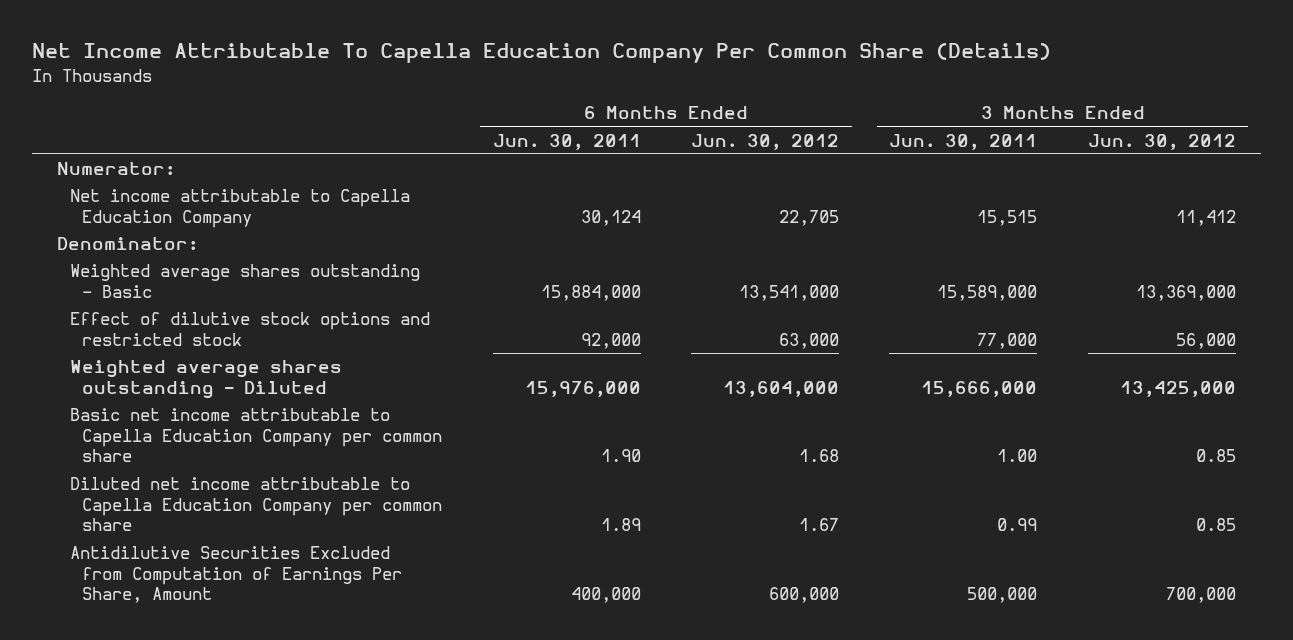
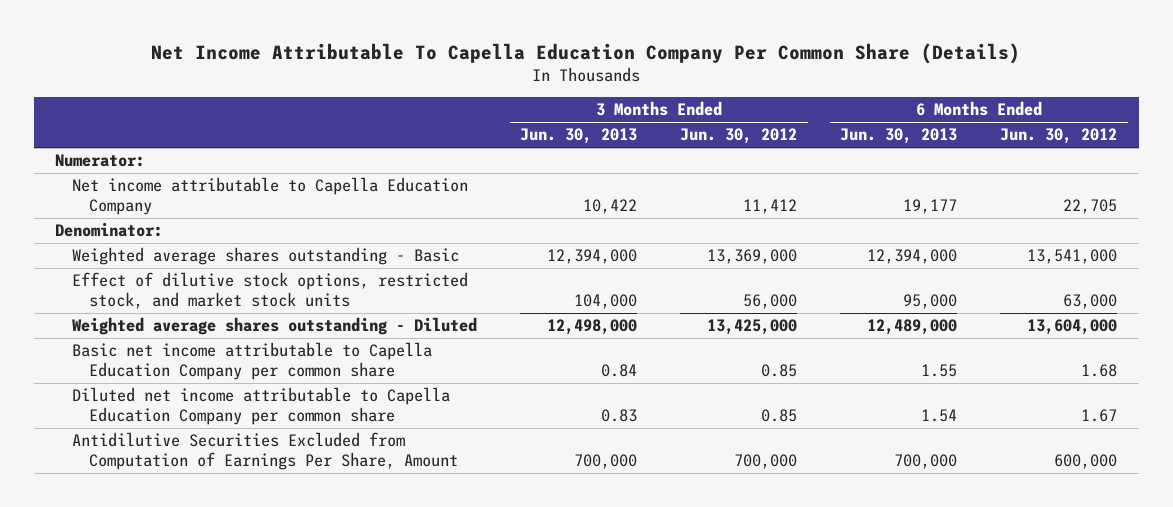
- | 6 Months Ended Jun. 30, 2011 | 6 Months Ended Jun. 30, 2012 | 3 Months Ended Jun. 30, 2011 | 3 Months Ended Jun. 30, 2012
+ | 3 Months Ended Jun. 30, 2013 | 3 Months Ended Jun. 30, 2012 | 6 Months Ended Jun. 30, 2013 | 6 Months Ended Jun. 30, 2012
- Effect of dilutive stock options and restricted stock | 92,000 | 63,000 | 77,000 | 56,000
+ Effect of dilutive stock options, restricted stock, and market stock units | 104,000 | 56,000 | 95,000 | 63,000

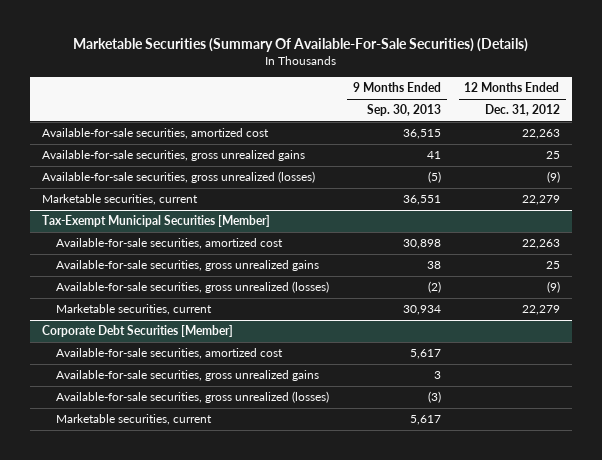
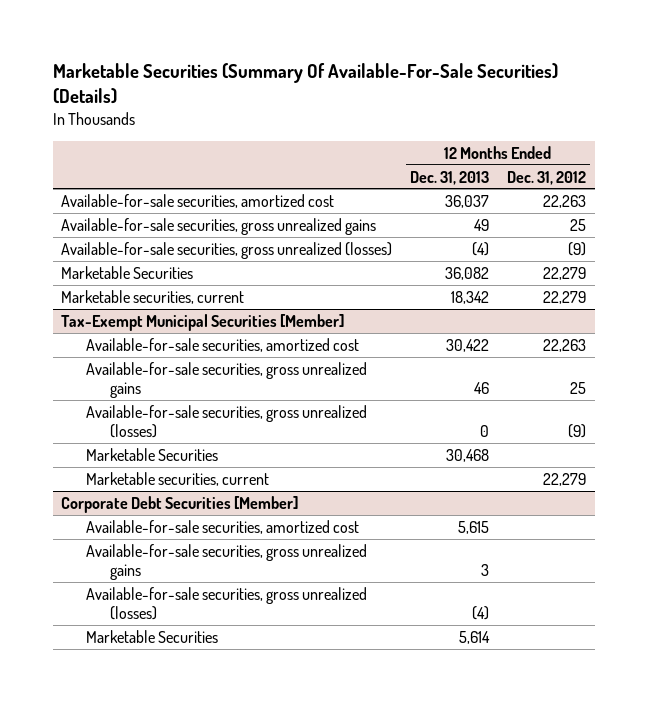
- | 9 Months Ended Sep. 30, 2013 | 12 Months Ended Dec. 31, 2012
+ | 12 Months Ended Dec. 31, 2013 | 12 Months Ended Dec. 31, 2012
+ Marketable Securities | 36,082 | 22,279
@ Tax-Exempt Municipal Securities [Member]
+ Marketable Securities | 30,468 |
@ Corporate Debt Securities [Member]
- Marketable securities, current | 5,617 |
+ Marketable Securities | 5,614 |

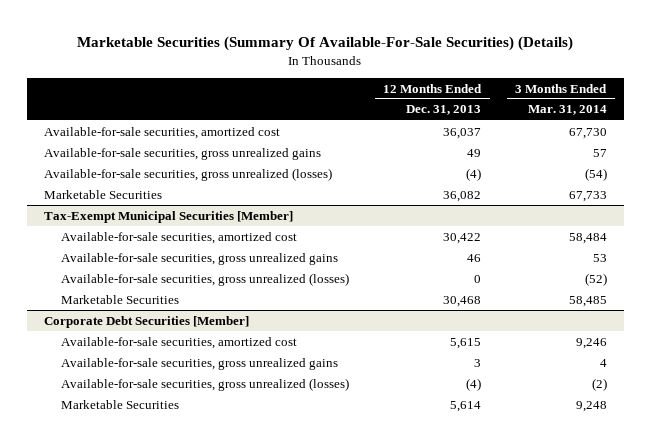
- | 12 Months Ended Dec. 31, 2013 | 12 Months Ended Dec. 31, 2012
+ | 12 Months Ended Dec. 31, 2013 | 3 Months Ended Mar. 31, 2014
- Marketable securities, current | 18,342 | 22,279
@ Tax-Exempt Municipal Securities [Member]
- Marketable securities, current | | 22,279

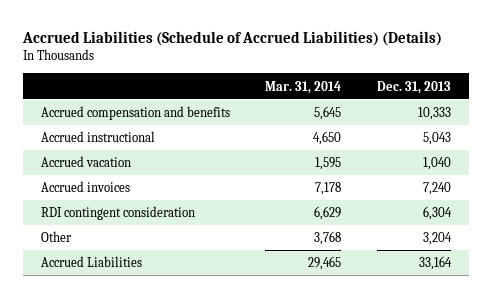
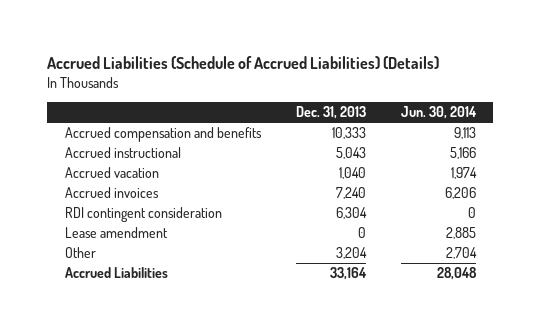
- | Mar. 31, 2014 | Dec. 31, 2013
+ | Dec. 31, 2013 | Jun. 30, 2014
+ Lease amendment | 0 | 2,885

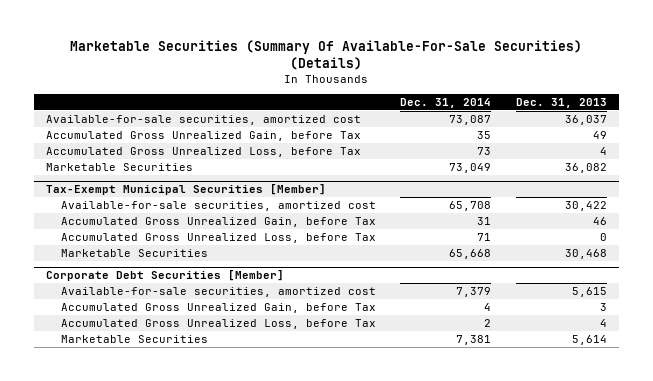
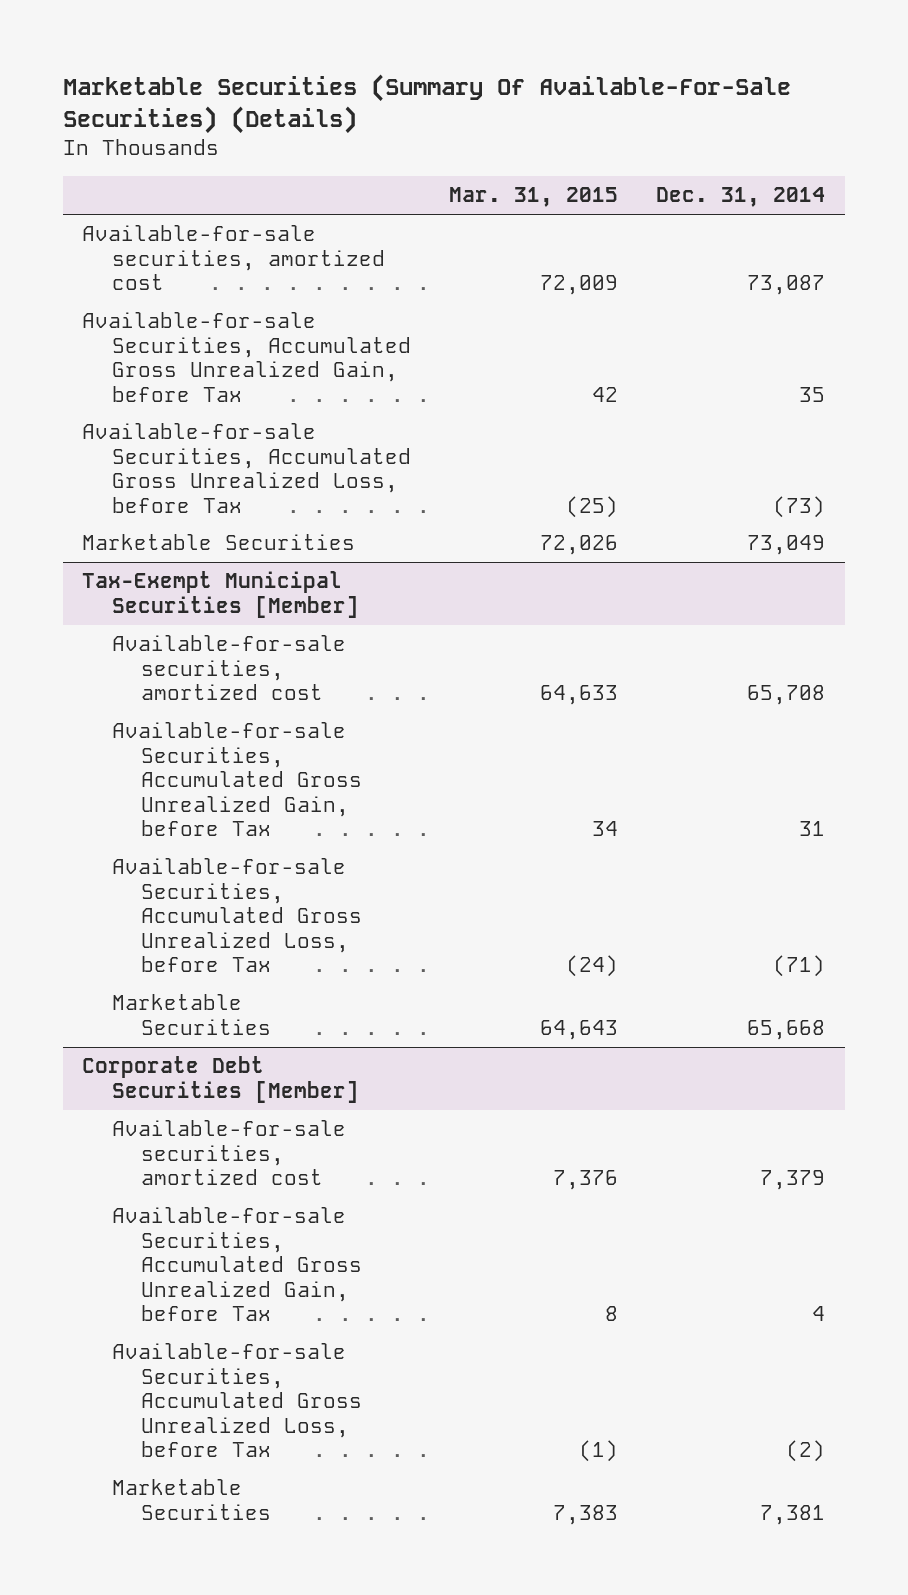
- | Dec. 31, 2014 | Dec. 31, 2013
+ | Mar. 31, 2015 | Dec. 31, 2014
- Accumulated Gross Unrealized Gain, before Tax | 35 | 49
- Accumulated Gross Unrealized Loss, before Tax | 73 | 4
+ Available-for-sale Securities, Accumulated Gross Unrealized Gain, before Tax | 42 | 35
+ Available-for-sale Securities, Accumulated Gross Unrealized Loss, before Tax | (25) | (73)
@ Tax-Exempt Municipal Securities [Member]
- Accumulated Gross Unrealized Gain, before Tax | 31 | 46
- Accumulated Gross Unrealized Loss, before Tax | 71 | 0
+ Available-for-sale Securities, Accumulated Gross Unrealized Gain, before Tax | 34 | 31
+ Available-for-sale Securities, Accumulated Gross Unrealized Loss, before Tax | (24) | (71)
@ Corporate Debt Securities [Member]
- Accumulated Gross Unrealized Gain, before Tax | 4 | 3
- Accumulated Gross Unrealized Loss, before Tax | 2 | 4
+ Available-for-sale Securities, Accumulated Gross Unrealized Gain, before Tax | 8 | 4
+ Available-for-sale Securities, Accumulated Gross Unrealized Loss, before Tax | (1) | (2)

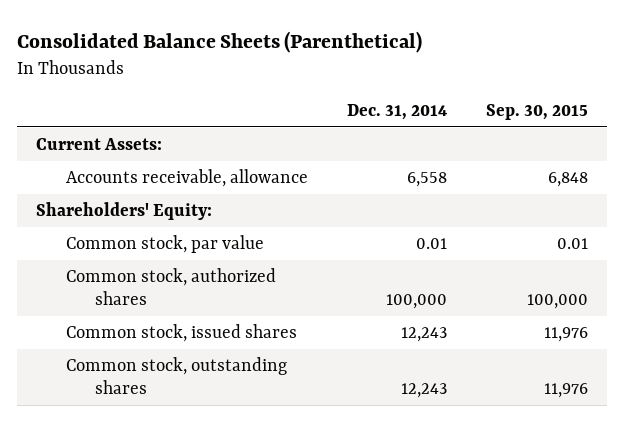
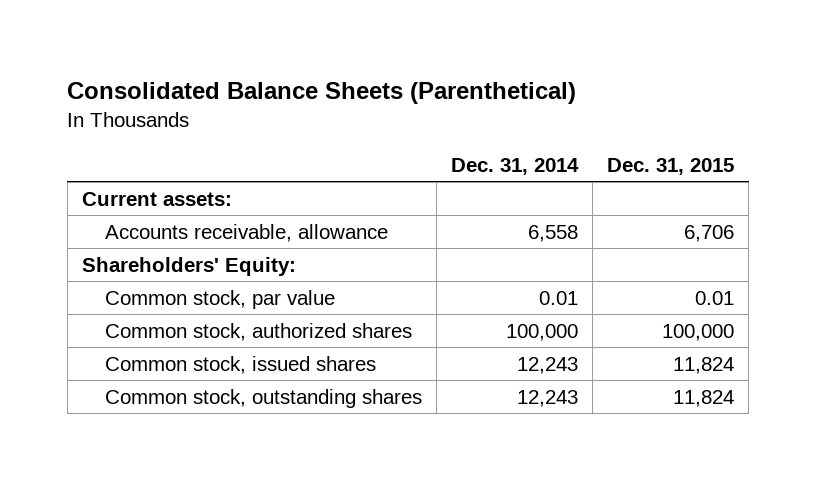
- | Dec. 31, 2014 | Sep. 30, 2015
+ | Dec. 31, 2014 | Dec. 31, 2015
- Current Assets:
+ Current assets:

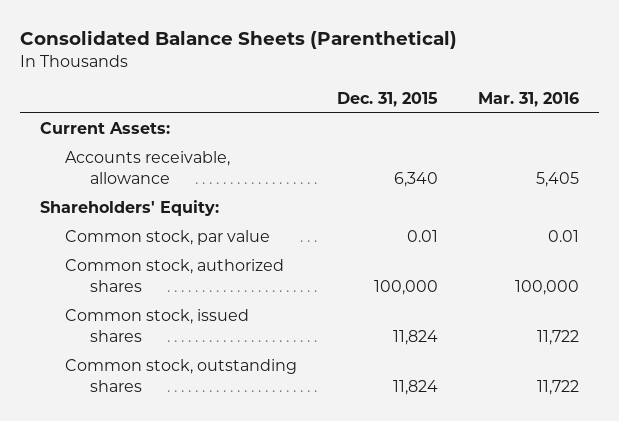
- | Dec. 31, 2014 | Dec. 31, 2015
+ | Dec. 31, 2015 | Mar. 31, 2016
- Current assets:
- Accounts receivable, allowance | 6,558 | 6,706
+ Current Assets:
+ Accounts receivable, allowance | 6,340 | 5,405

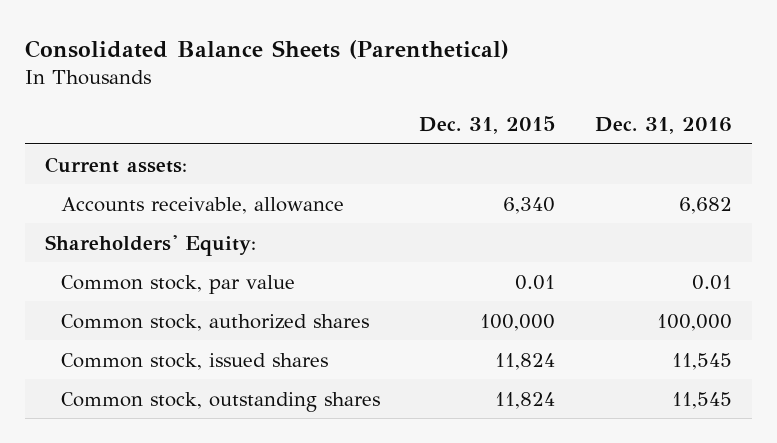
- | Dec. 31, 2015 | Mar. 31, 2016
+ | Dec. 31, 2015 | Dec. 31, 2016
- Current Assets:
+ Current assets:

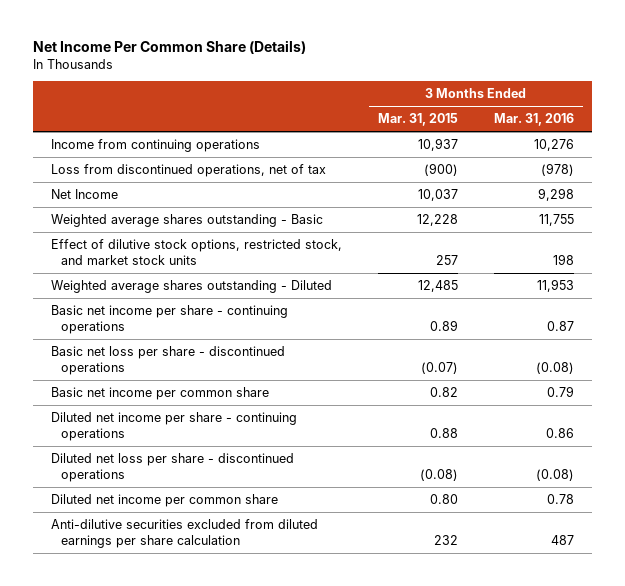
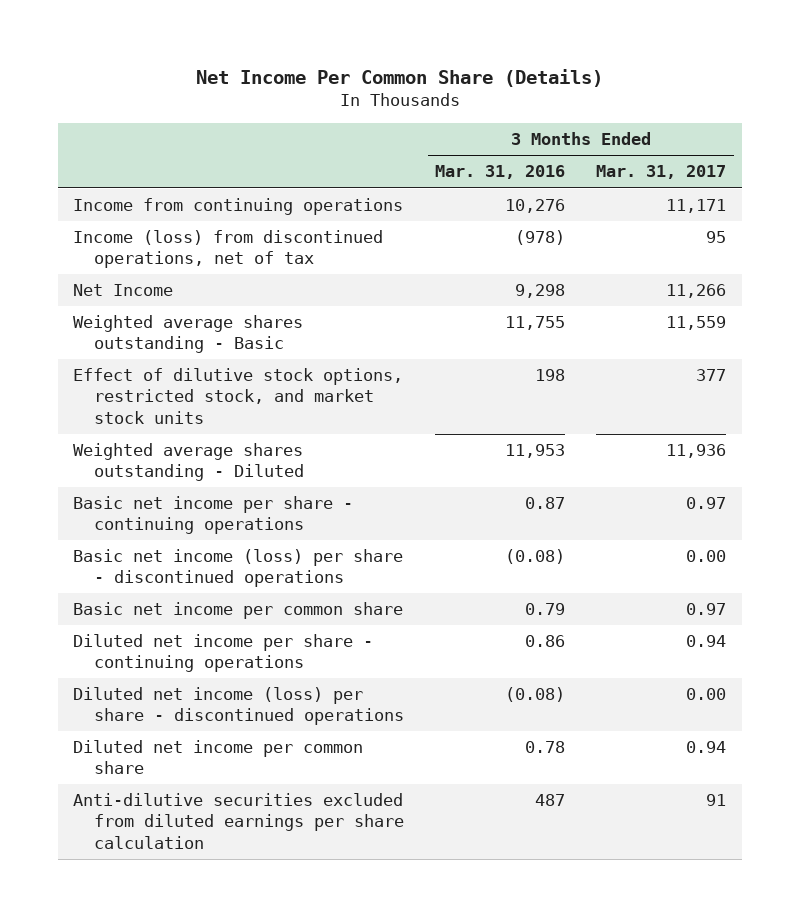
- | 3 Months Ended Mar. 31, 2015 | 3 Months Ended Mar. 31, 2016
+ | 3 Months Ended Mar. 31, 2016 | 3 Months Ended Mar. 31, 2017
- Loss from discontinued operations, net of tax | (900) | (978)
+ Income (loss) from discontinued operations, net of tax | (978) | 95
- Basic net loss per share - discontinued operations | (0.07) | (0.08)
+ Basic net income (loss) per share - discontinued operations | (0.08) | 0.00
- Diluted net loss per share - discontinued operations | (0.08) | (0.08)
+ Diluted net income (loss) per share - discontinued operations | (0.08) | 0.00

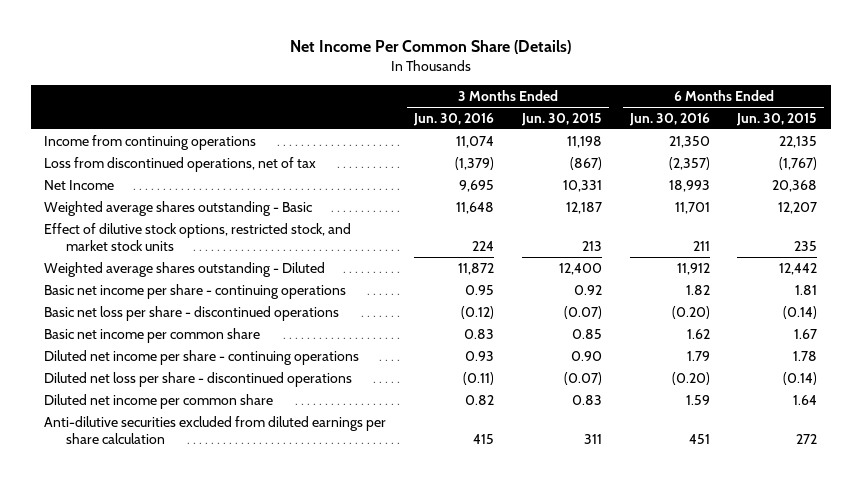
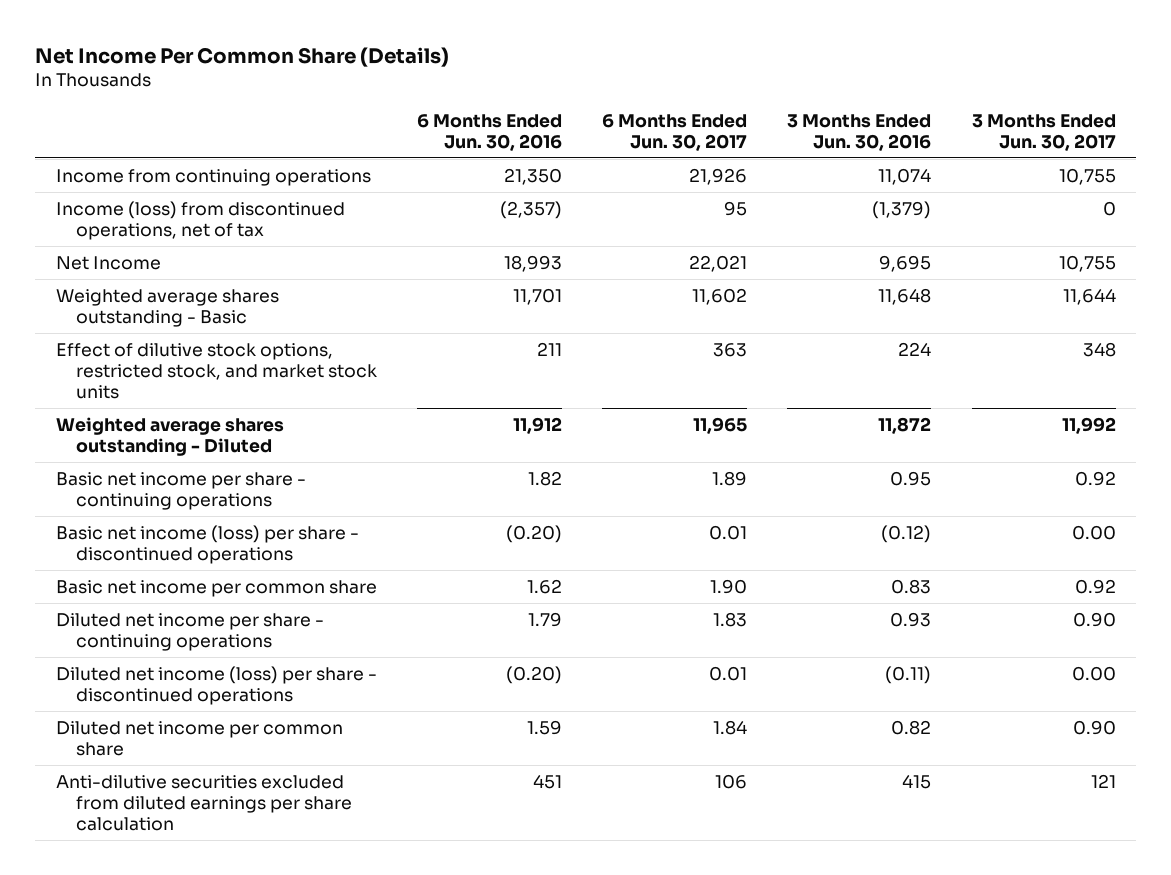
- | 3 Months Ended Jun. 30, 2016 | 3 Months Ended Jun. 30, 2015 | 6 Months Ended Jun. 30, 2016 | 6 Months Ended Jun. 30, 2015
+ | 6 Months Ended Jun. 30, 2016 | 6 Months Ended Jun. 30, 2017 | 3 Months Ended Jun. 30, 2016 | 3 Months Ended Jun. 30, 2017
- Loss from discontinued operations, net of tax | (1,379) | (867) | (2,357) | (1,767)
+ Income (loss) from discontinued operations, net of tax | (2,357) | 95 | (1,379) | 0
- Basic net loss per share - discontinued operations | (0.12) | (0.07) | (0.20) | (0.14)
+ Basic net income (loss) per share - discontinued operations | (0.20) | 0.01 | (0.12) | 0.00
- Diluted net loss per share - discontinued operations | (0.11) | (0.07) | (0.20) | (0.14)
+ Diluted net income (loss) per share - discontinued operations | (0.20) | 0.01 | (0.11) | 0.00

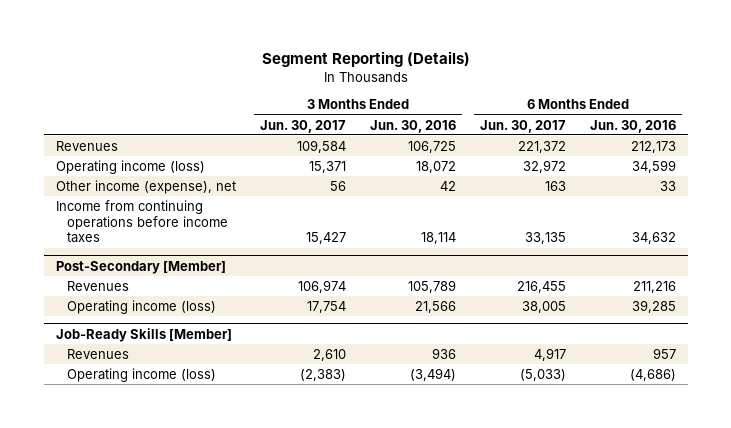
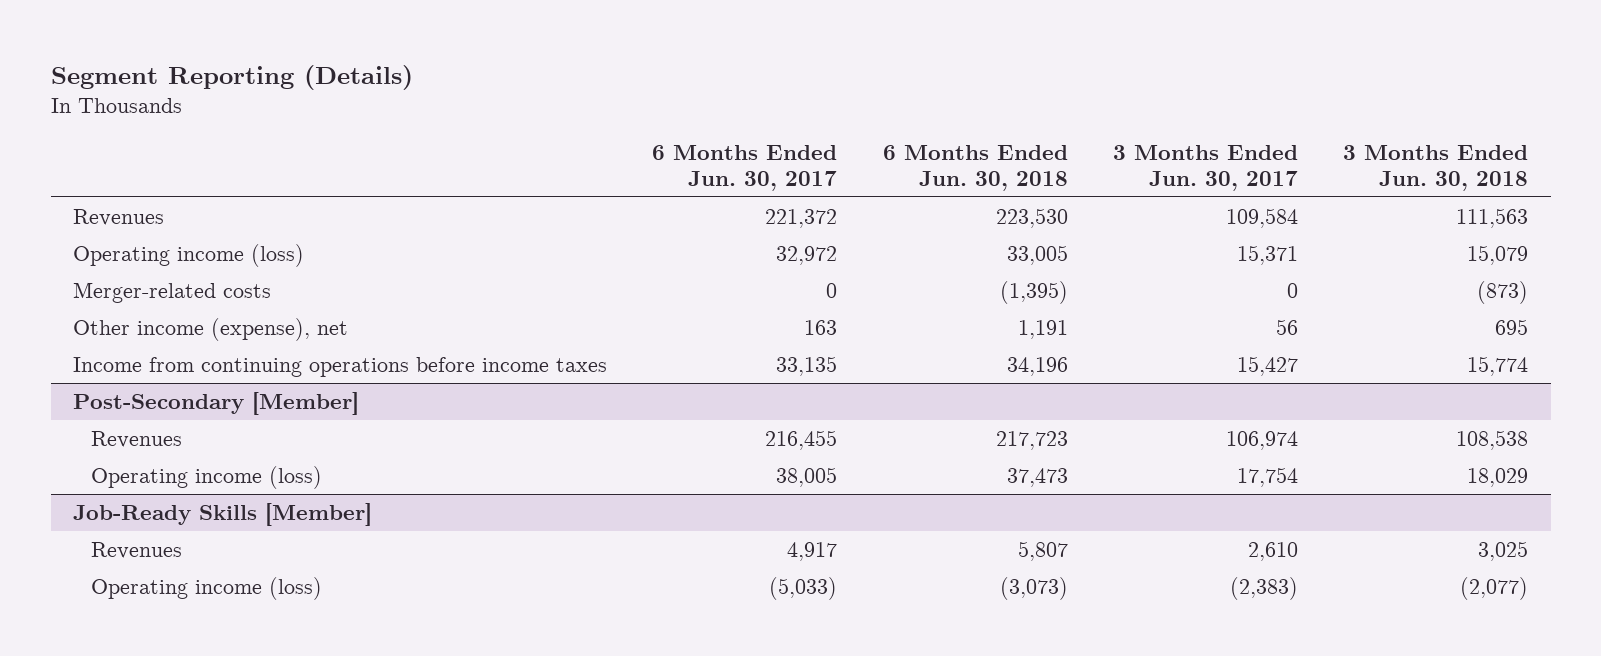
- | 3 Months Ended Jun. 30, 2017 | 3 Months Ended Jun. 30, 2016 | 6 Months Ended Jun. 30, 2017 | 6 Months Ended Jun. 30, 2016
+ | 6 Months Ended Jun. 30, 2017 | 6 Months Ended Jun. 30, 2018 | 3 Months Ended Jun. 30, 2017 | 3 Months Ended Jun. 30, 2018
+ Merger-related costs | 0 | (1,395) | 0 | (873)

